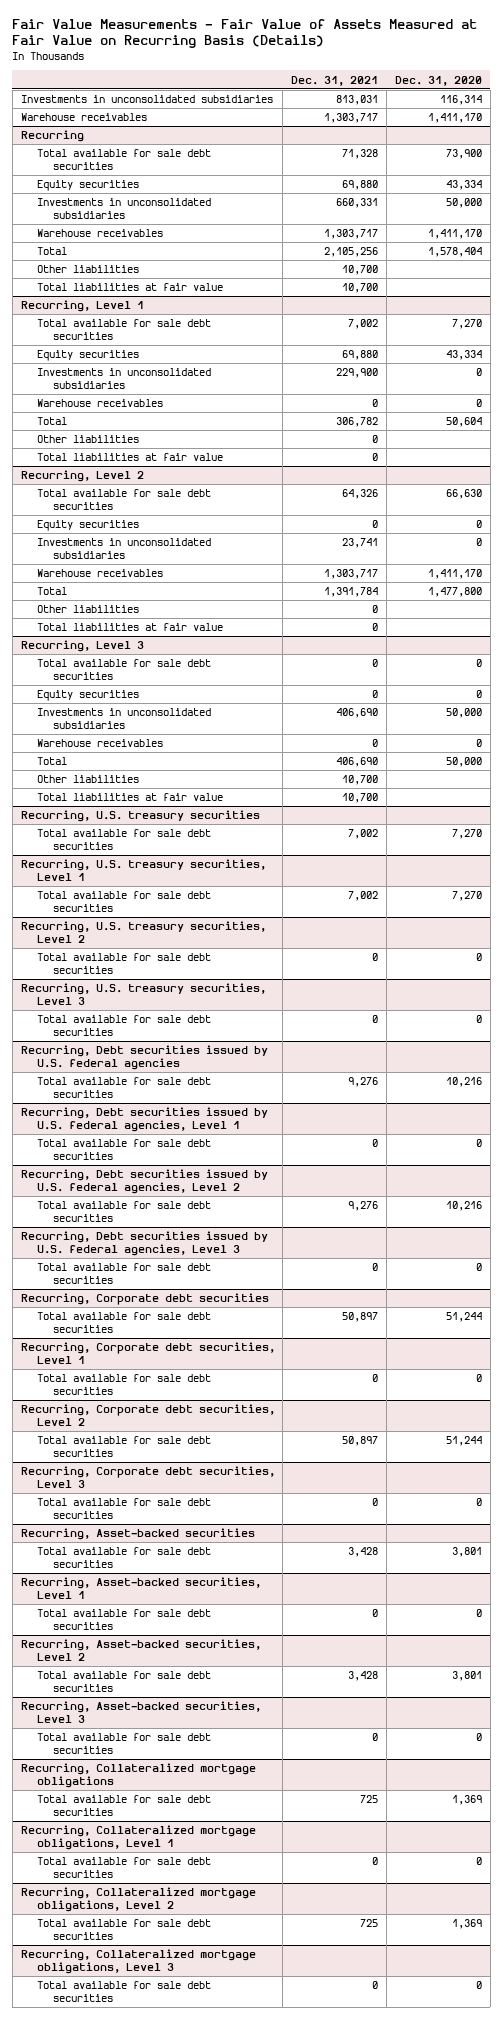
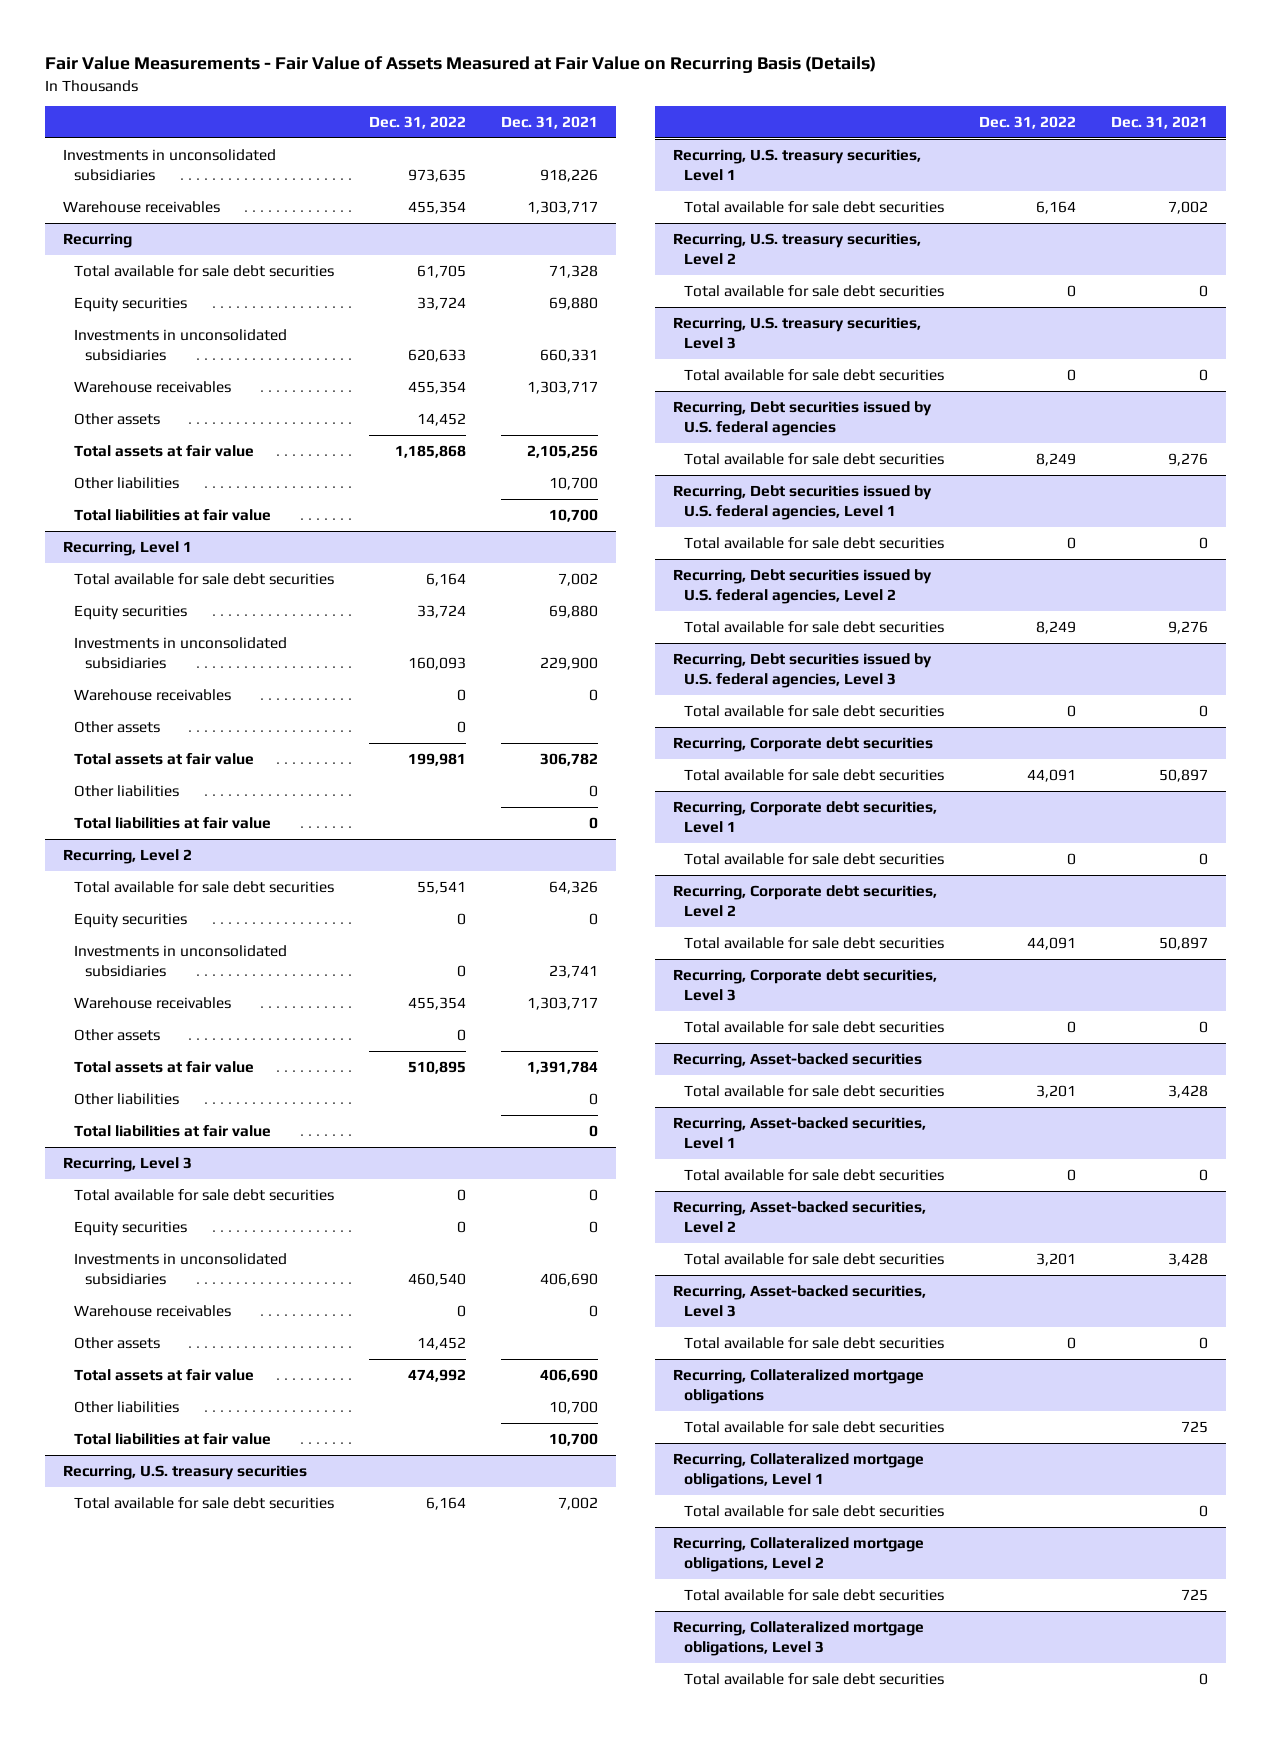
- | Dec. 31, 2021 | Dec. 31, 2020
+ | Dec. 31, 2022 | Dec. 31, 2021
- Investments in unconsolidated subsidiaries | 813,031 | 116,314
+ Investments in unconsolidated subsidiaries | 973,635 | 918,226
@ Recurring
- Total | 2,105,256 | 1,578,404
+ Other assets | 14,452 |
+ Total assets at fair value | 1,185,868 | 2,105,256
@ Recurring, Level 1
- Total | 306,782 | 50,604
+ Other assets | 0 |
+ Total assets at fair value | 199,981 | 306,782
@ Recurring, Level 2
- Total | 1,391,784 | 1,477,800
+ Other assets | 0 |
+ Total assets at fair value | 510,895 | 1,391,784
@ Recurring, Level 3
- Total | 406,690 | 50,000
+ Other assets | 14,452 |
+ Total assets at fair value | 474,992 | 406,690

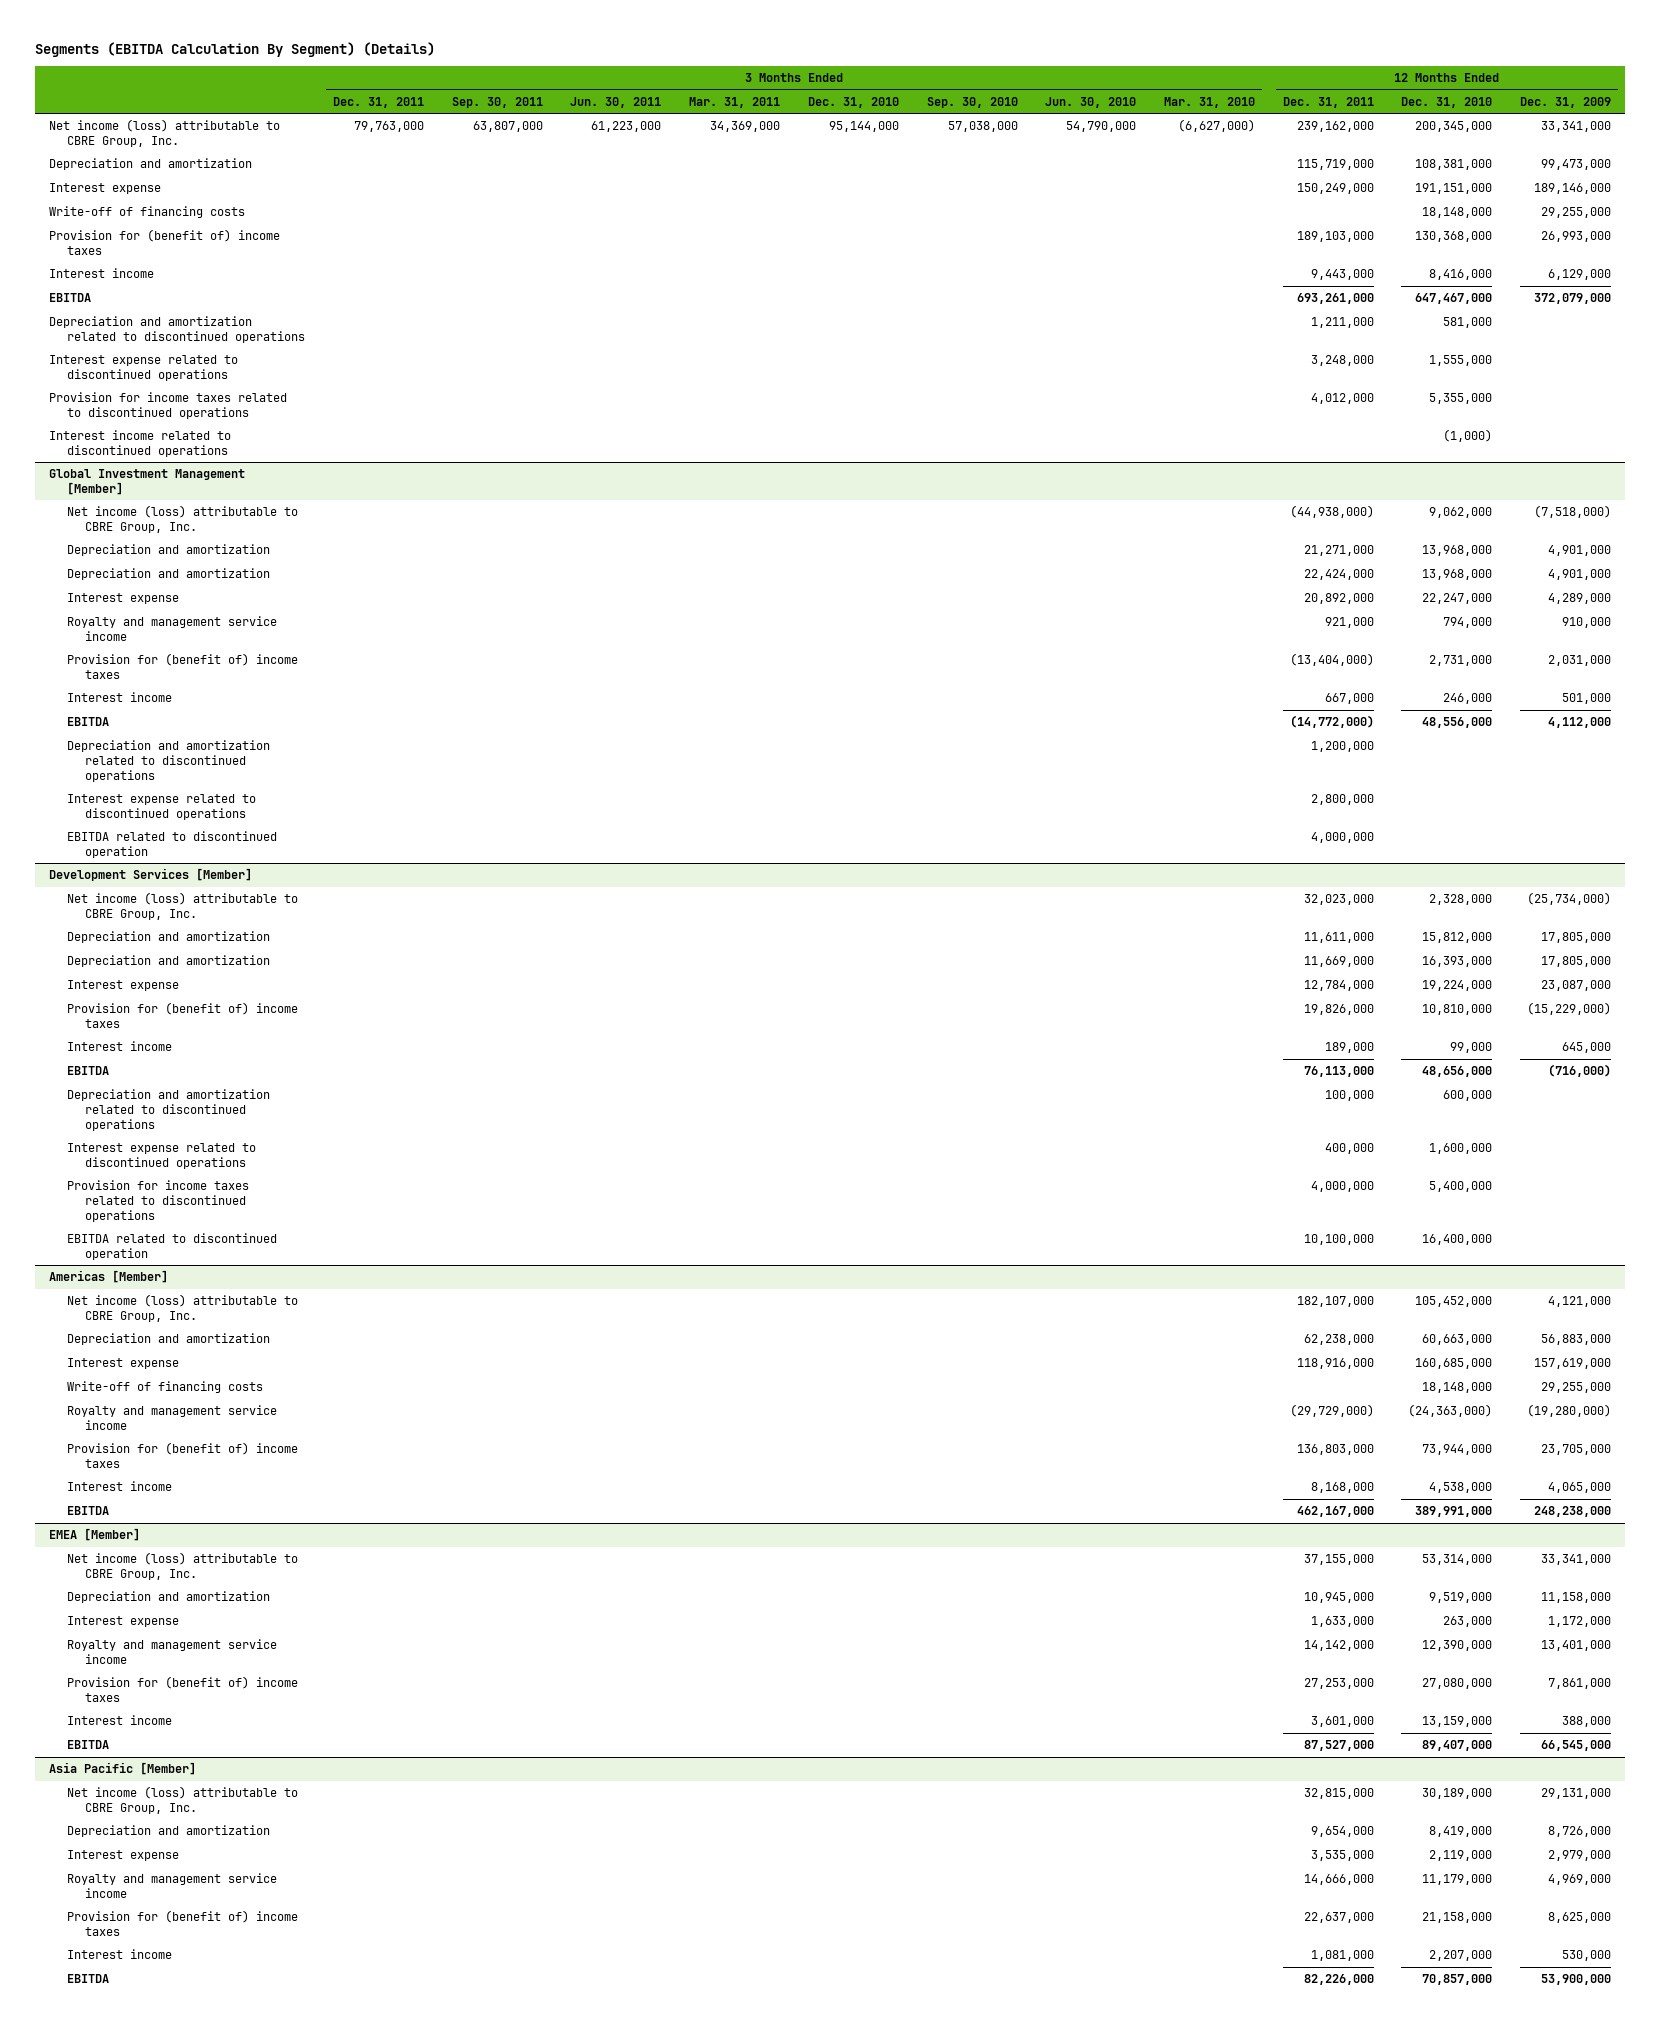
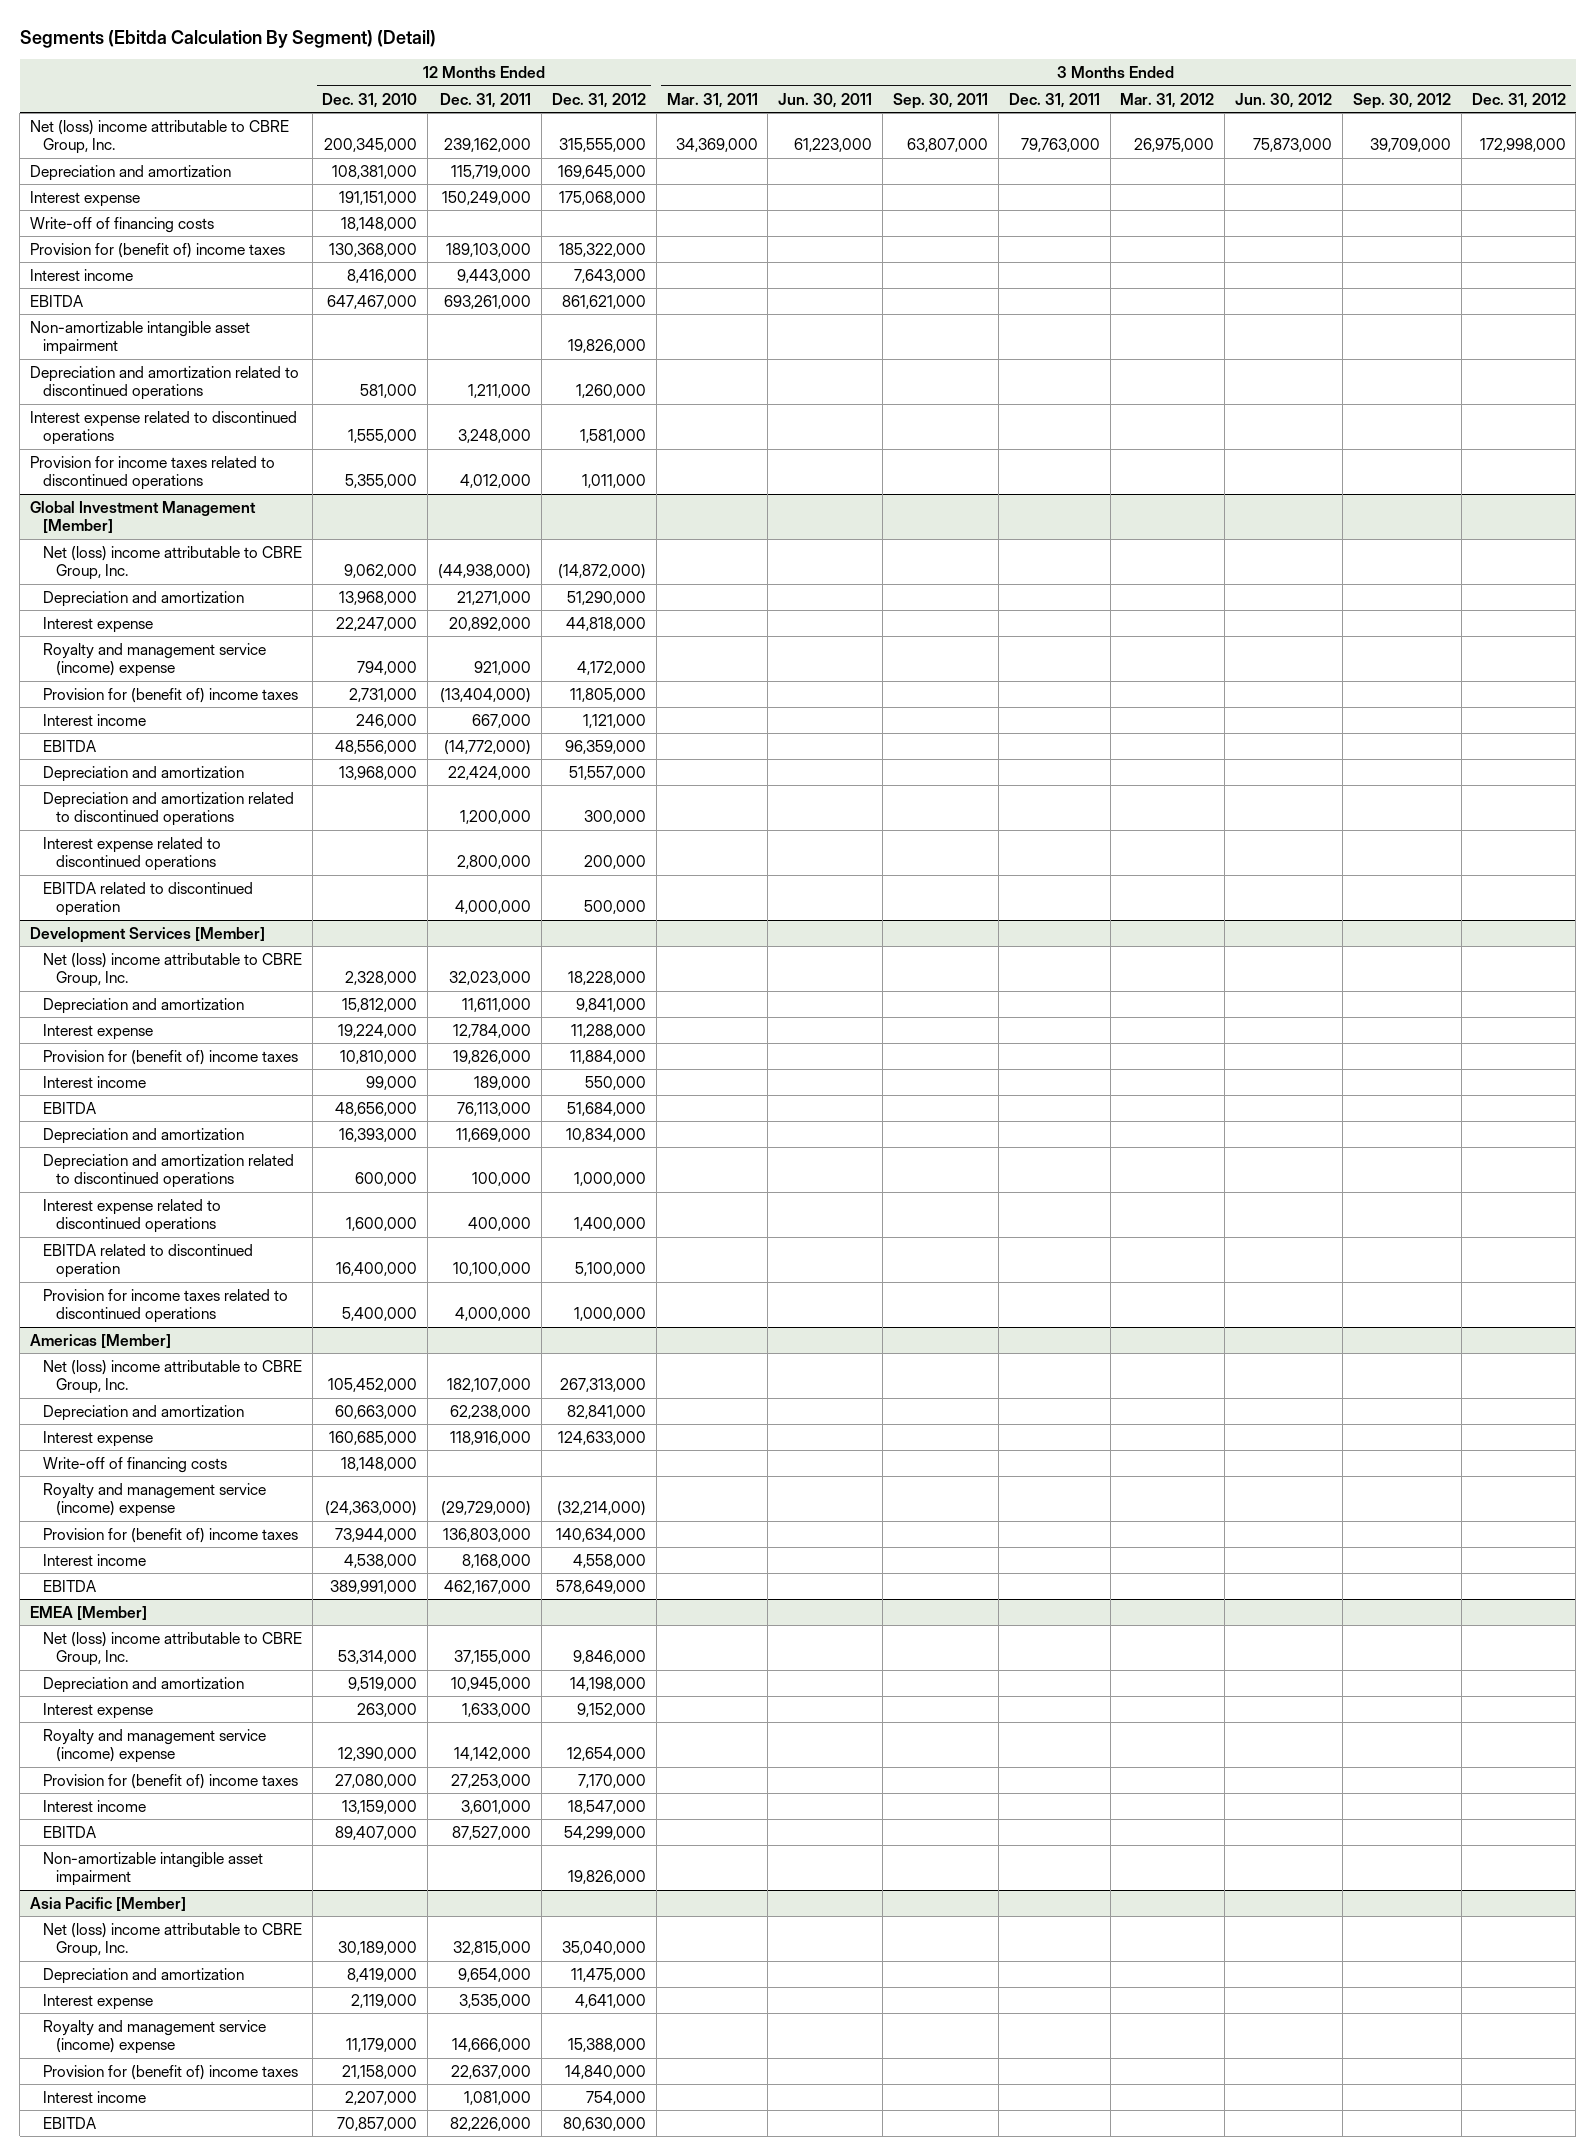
- Segments (EBITDA Calculation By Segment) (Details)
+ Segments (Ebitda Calculation By Segment) (Detail)
- | 3 Months Ended Dec. 31, 2011 | 3 Months Ended Sep. 30, 2011 | 3 Months Ended Jun. 30, 2011 | 3 Months Ended Mar. 31, 2011 | 3 Months Ended Dec. 31, 2010 | 3 Months Ended Sep. 30, 2010 | 3 Months Ended Jun. 30, 2010 | 3 Months Ended Mar. 31, 2010 | 12 Months Ended Dec. 31, 2011 | 12 Months Ended Dec. 31, 2010 | 12 Months Ended Dec. 31, 2009
+ | 12 Months Ended Dec. 31, 2010 | 12 Months Ended Dec. 31, 2011 | 12 Months Ended Dec. 31, 2012 | 3 Months Ended Mar. 31, 2011 | 3 Months Ended Jun. 30, 2011 | 3 Months Ended Sep. 30, 2011 | 3 Months Ended Dec. 31, 2011 | 3 Months Ended Mar. 31, 2012 | 3 Months Ended Jun. 30, 2012 | 3 Months Ended Sep. 30, 2012 | 3 Months Ended Dec. 31, 2012
- Net income (loss) attributable to CBRE Group, Inc. | 79,763,000 | 63,807,000 | 61,223,000 | 34,369,000 | 95,144,000 | 57,038,000 | 54,790,000 | (6,627,000) | 239,162,000 | 200,345,000 | 33,341,000
+ Net (loss) income attributable to CBRE Group, Inc. | 200,345,000 | 239,162,000 | 315,555,000 | 34,369,000 | 61,223,000 | 63,807,000 | 79,763,000 | 26,975,000 | 75,873,000 | 39,709,000 | 172,998,000
+ Non-amortizable intangible asset impairment | | | 19,826,000 | | | | | | | |
- Interest income related to discontinued operations | | | | | | | | | | (1,000) |
@ Global Investment Management [Member]
- Net income (loss) attributable to CBRE Group, Inc. | | | | | | | | | (44,938,000) | 9,062,000 | (7,518,000)
+ Net (loss) income attributable to CBRE Group, Inc. | 9,062,000 | (44,938,000) | (14,872,000) | | | | | | | |
- Royalty and management service income | | | | | | | | | 921,000 | 794,000 | 910,000
+ Royalty and management service (income) expense | 794,000 | 921,000 | 4,172,000 | | | | | | | |
moved down: Depreciation and amortization | 13,968,000 | 22,424,000 | 51,557,000 | | | | | | | |
@ Development Services [Member]
- Net income (loss) attributable to CBRE Group, Inc. | | | | | | | | | 32,023,000 | 2,328,000 | (25,734,000)
+ Net (loss) income attributable to CBRE Group, Inc. | 2,328,000 | 32,023,000 | 18,228,000 | | | | | | | |
moved down: Depreciation and amortization | 16,393,000 | 11,669,000 | 10,834,000 | | | | | | | |
moved down: Provision for income taxes related to discontinued operations | 5,400,000 | 4,000,000 | 1,000,000 | | | | | | | |
@ Americas [Member]
- Net income (loss) attributable to CBRE Group, Inc. | | | | | | | | | 182,107,000 | 105,452,000 | 4,121,000
+ Net (loss) income attributable to CBRE Group, Inc. | 105,452,000 | 182,107,000 | 267,313,000 | | | | | | | |
- Royalty and management service income | | | | | | | | | (29,729,000) | (24,363,000) | (19,280,000)
+ Royalty and management service (income) expense | (24,363,000) | (29,729,000) | (32,214,000) | | | | | | | |
@ EMEA [Member]
- Net income (loss) attributable to CBRE Group, Inc. | | | | | | | | | 37,155,000 | 53,314,000 | 33,341,000
+ Net (loss) income attributable to CBRE Group, Inc. | 53,314,000 | 37,155,000 | 9,846,000 | | | | | | | |
- Royalty and management service income | | | | | | | | | 14,142,000 | 12,390,000 | 13,401,000
+ Royalty and management service (income) expense | 12,390,000 | 14,142,000 | 12,654,000 | | | | | | | |
+ Non-amortizable intangible asset impairment | | | 19,826,000 | | | | | | | |
@ Asia Pacific [Member]
- Net income (loss) attributable to CBRE Group, Inc. | | | | | | | | | 32,815,000 | 30,189,000 | 29,131,000
+ Net (loss) income attributable to CBRE Group, Inc. | 30,189,000 | 32,815,000 | 35,040,000 | | | | | | | |
- Royalty and management service income | | | | | | | | | 14,666,000 | 11,179,000 | 4,969,000
+ Royalty and management service (income) expense | 11,179,000 | 14,666,000 | 15,388,000 | | | | | | | |

